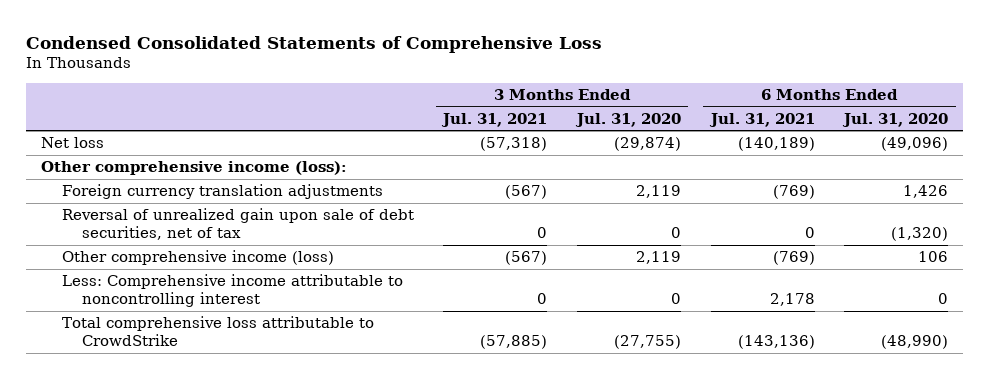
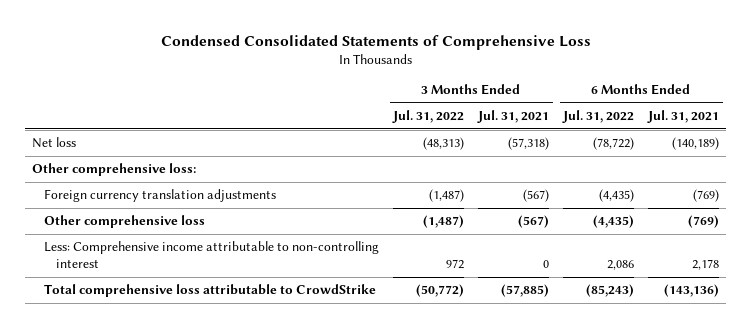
- | 3 Months Ended Jul. 31, 2021 | 3 Months Ended Jul. 31, 2020 | 6 Months Ended Jul. 31, 2021 | 6 Months Ended Jul. 31, 2020
+ | 3 Months Ended Jul. 31, 2022 | 3 Months Ended Jul. 31, 2021 | 6 Months Ended Jul. 31, 2022 | 6 Months Ended Jul. 31, 2021
- Other comprehensive income (loss):
+ Other comprehensive loss:
- Reversal of unrealized gain upon sale of debt securities, net of tax | 0 | 0 | 0 | (1,320)
- Other comprehensive income (loss) | (567) | 2,119 | (769) | 106
- Less: Comprehensive income attributable to noncontrolling interest | 0 | 0 | 2,178 | 0
+ Other comprehensive loss | (1,487) | (567) | (4,435) | (769)
+ Less: Comprehensive income attributable to non-controlling interest | 972 | 0 | 2,086 | 2,178

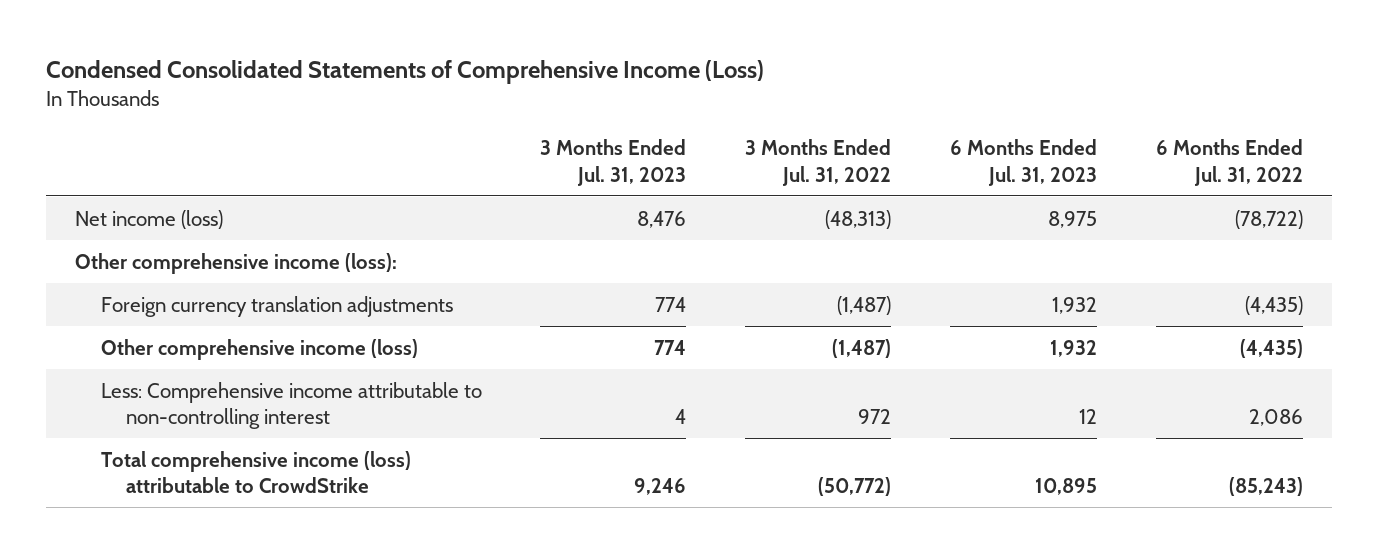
- Condensed Consolidated Statements of Comprehensive Loss
+ Condensed Consolidated Statements of Comprehensive Income (Loss)
- | 3 Months Ended Jul. 31, 2022 | 3 Months Ended Jul. 31, 2021 | 6 Months Ended Jul. 31, 2022 | 6 Months Ended Jul. 31, 2021
+ | 3 Months Ended Jul. 31, 2023 | 3 Months Ended Jul. 31, 2022 | 6 Months Ended Jul. 31, 2023 | 6 Months Ended Jul. 31, 2022
- Net loss | (48,313) | (57,318) | (78,722) | (140,189)
- Other comprehensive loss:
+ Net income (loss) | 8,476 | (48,313) | 8,975 | (78,722)
+ Other comprehensive income (loss):
- Other comprehensive loss | (1,487) | (567) | (4,435) | (769)
+ Other comprehensive income (loss) | 774 | (1,487) | 1,932 | (4,435)
- Total comprehensive loss attributable to CrowdStrike | (50,772) | (57,885) | (85,243) | (143,136)
+ Total comprehensive income (loss) attributable to CrowdStrike | 9,246 | (50,772) | 10,895 | (85,243)

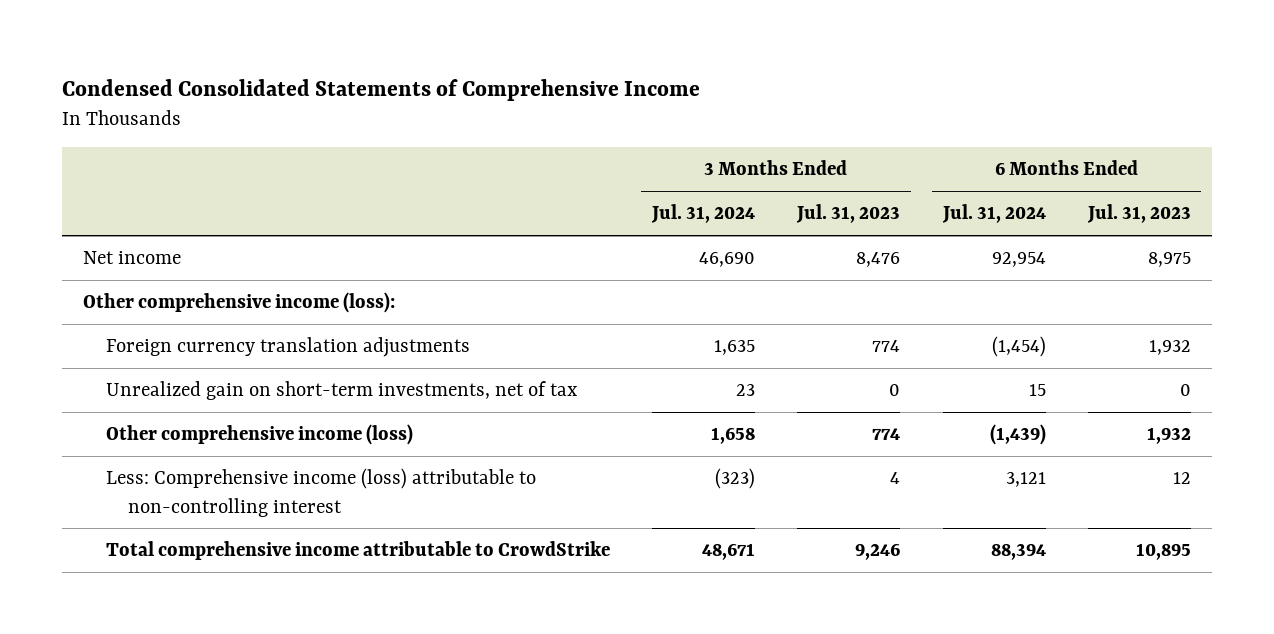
- Condensed Consolidated Statements of Comprehensive Income (Loss)
+ Condensed Consolidated Statements of Comprehensive Income
- | 3 Months Ended Jul. 31, 2023 | 3 Months Ended Jul. 31, 2022 | 6 Months Ended Jul. 31, 2023 | 6 Months Ended Jul. 31, 2022
+ | 3 Months Ended Jul. 31, 2024 | 3 Months Ended Jul. 31, 2023 | 6 Months Ended Jul. 31, 2024 | 6 Months Ended Jul. 31, 2023
- Net income (loss) | 8,476 | (48,313) | 8,975 | (78,722)
+ Net income | 46,690 | 8,476 | 92,954 | 8,975
+ Unrealized gain on short-term investments, net of tax | 23 | 0 | 15 | 0
- Less: Comprehensive income attributable to non-controlling interest | 4 | 972 | 12 | 2,086
- Total comprehensive income (loss) attributable to CrowdStrike | 9,246 | (50,772) | 10,895 | (85,243)
+ Less: Comprehensive income (loss) attributable to non-controlling interest | (323) | 4 | 3,121 | 12
+ Total comprehensive income attributable to CrowdStrike | 48,671 | 9,246 | 88,394 | 10,895

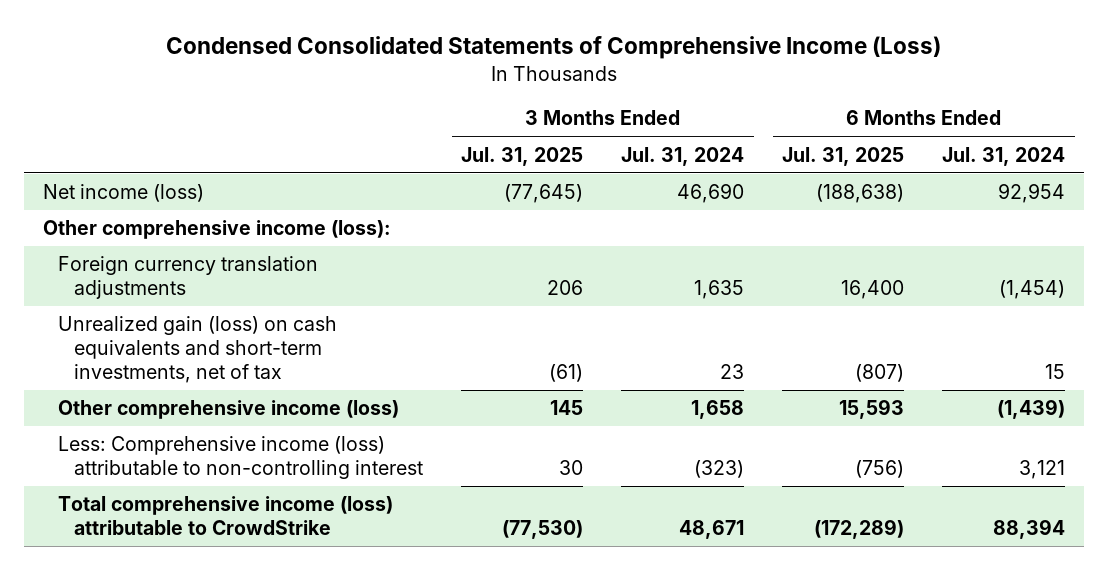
- Condensed Consolidated Statements of Comprehensive Income
+ Condensed Consolidated Statements of Comprehensive Income (Loss)
- | 3 Months Ended Jul. 31, 2024 | 3 Months Ended Jul. 31, 2023 | 6 Months Ended Jul. 31, 2024 | 6 Months Ended Jul. 31, 2023
+ | 3 Months Ended Jul. 31, 2025 | 3 Months Ended Jul. 31, 2024 | 6 Months Ended Jul. 31, 2025 | 6 Months Ended Jul. 31, 2024
- Net income | 46,690 | 8,476 | 92,954 | 8,975
+ Net income (loss) | (77,645) | 46,690 | (188,638) | 92,954
- Unrealized gain on short-term investments, net of tax | 23 | 0 | 15 | 0
+ Unrealized gain (loss) on cash equivalents and short-term investments, net of tax | (61) | 23 | (807) | 15
- Total comprehensive income attributable to CrowdStrike | 48,671 | 9,246 | 88,394 | 10,895
+ Total comprehensive income (loss) attributable to CrowdStrike | (77,530) | 48,671 | (172,289) | 88,394

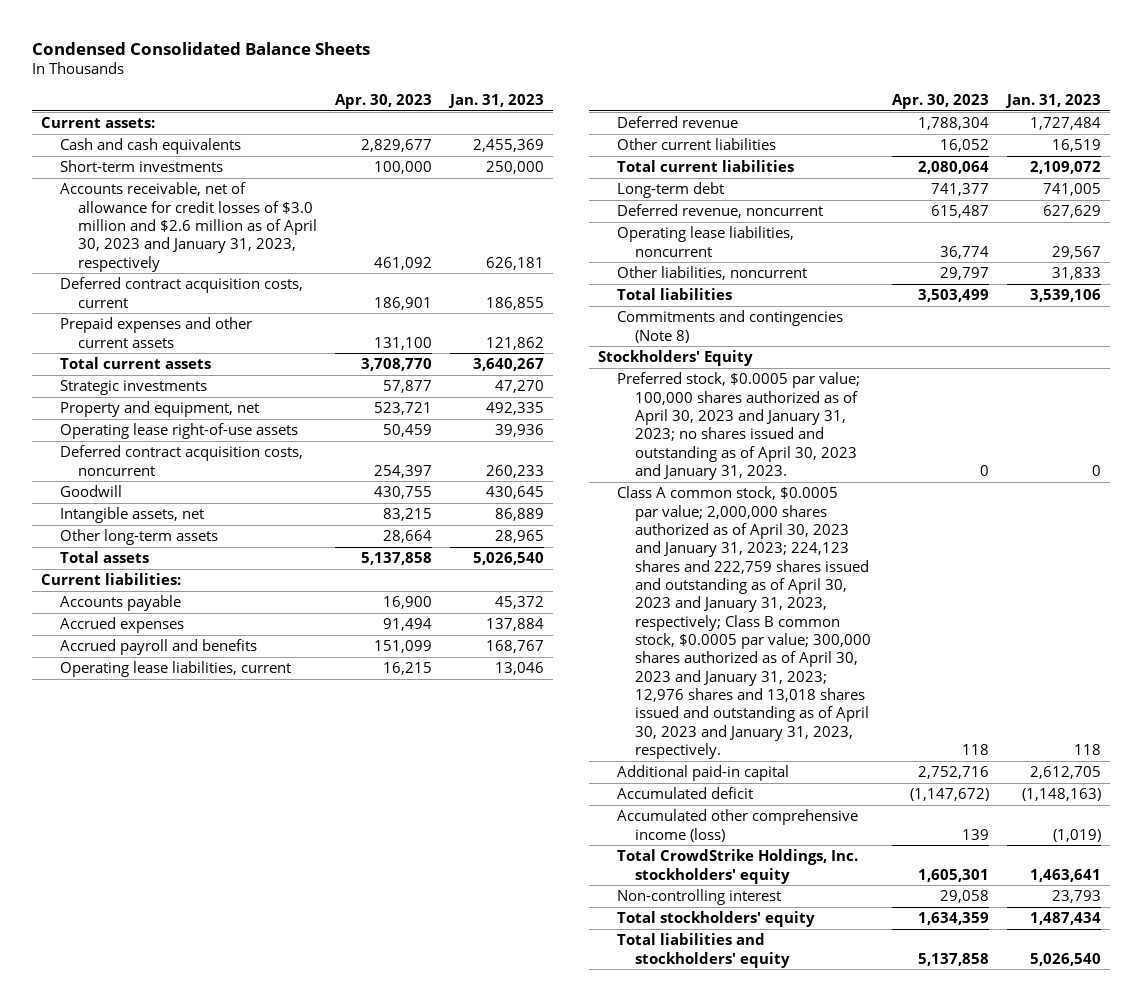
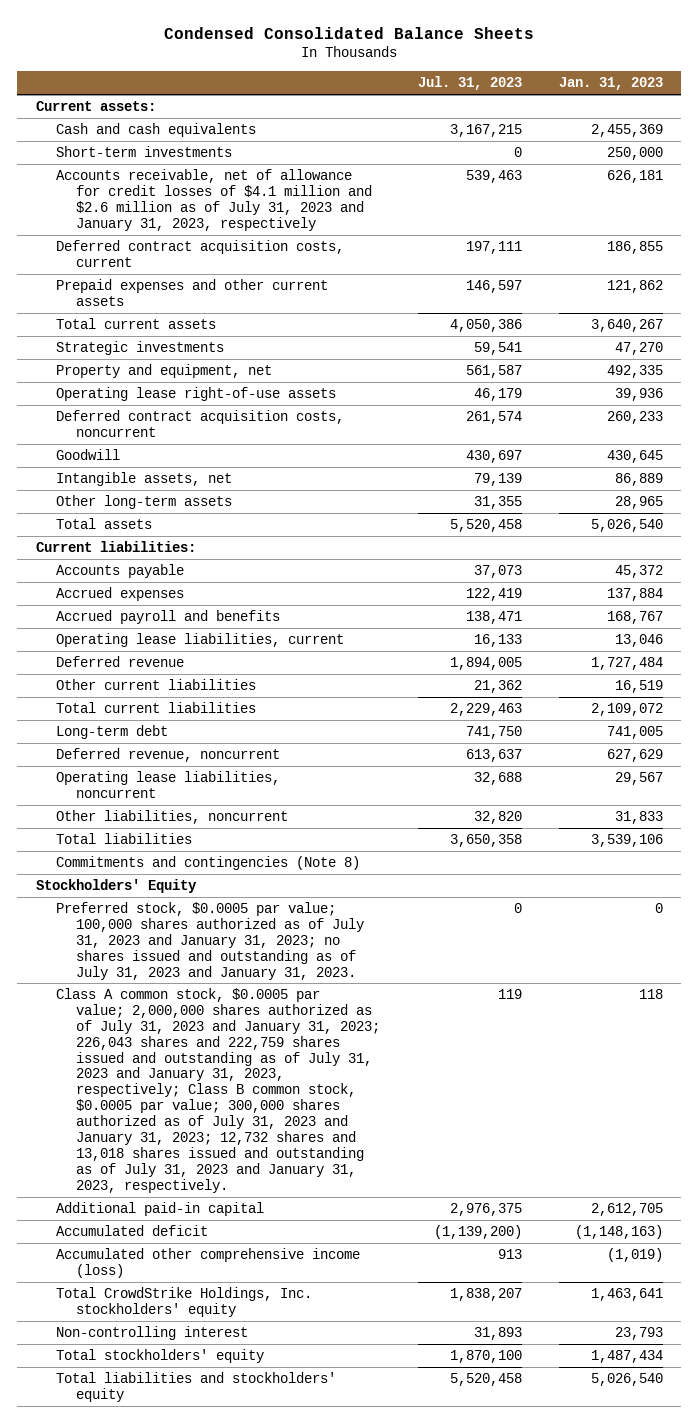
- | Apr. 30, 2023 | Jan. 31, 2023
+ | Jul. 31, 2023 | Jan. 31, 2023
- Accounts receivable, net of allowance for credit losses of $3.0 million and $2.6 million as of April 30, 2023 and January 31, 2023, respectively | 461,092 | 626,181
+ Accounts receivable, net of allowance for credit losses of $4.1 million and $2.6 million as of July 31, 2023 and January 31, 2023, respectively | 539,463 | 626,181
- Preferred stock, $0.0005 par value; 100,000 shares authorized as of April 30, 2023 and January 31, 2023; no shares issued and outstanding as of April 30, 2023 and January 31, 2023. | 0 | 0
- Class A common stock, $0.0005 par value; 2,000,000 shares authorized as of April 30, 2023 and January 31, 2023; 224,123 shares and 222,759 shares issued and outstanding as of April 30, 2023 and January 31, 2023, respectively; Class B common stock, $0.0005 par value; 300,000 shares authorized as of April 30, 2023 and January 31, 2023; 12,976 shares and 13,018 shares issued and outstanding as of April 30, 2023 and January 31, 2023, respectively. | 118 | 118
+ Preferred stock, $0.0005 par value; 100,000 shares authorized as of July 31, 2023 and January 31, 2023; no shares issued and outstanding as of July 31, 2023 and January 31, 2023. | 0 | 0
+ Class A common stock, $0.0005 par value; 2,000,000 shares authorized as of July 31, 2023 and January 31, 2023; 226,043 shares and 222,759 shares issued and outstanding as of July 31, 2023 and January 31, 2023, respectively; Class B common stock, $0.0005 par value; 300,000 shares authorized as of July 31, 2023 and January 31, 2023; 12,732 shares and 13,018 shares issued and outstanding as of July 31, 2023 and January 31, 2023, respectively. | 119 | 118

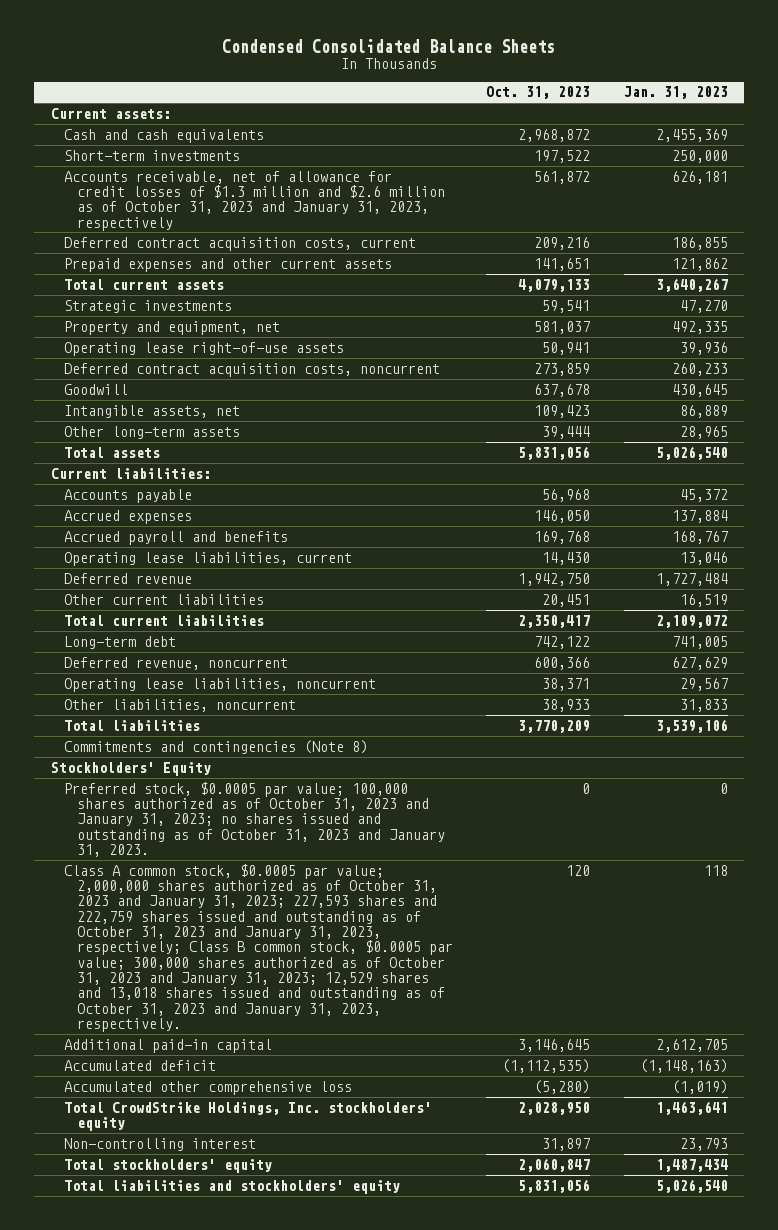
- | Jul. 31, 2023 | Jan. 31, 2023
+ | Oct. 31, 2023 | Jan. 31, 2023
- Accounts receivable, net of allowance for credit losses of $4.1 million and $2.6 million as of July 31, 2023 and January 31, 2023, respectively | 539,463 | 626,181
+ Accounts receivable, net of allowance for credit losses of $1.3 million and $2.6 million as of October 31, 2023 and January 31, 2023, respectively | 561,872 | 626,181
- Preferred stock, $0.0005 par value; 100,000 shares authorized as of July 31, 2023 and January 31, 2023; no shares issued and outstanding as of July 31, 2023 and January 31, 2023. | 0 | 0
- Class A common stock, $0.0005 par value; 2,000,000 shares authorized as of July 31, 2023 and January 31, 2023; 226,043 shares and 222,759 shares issued and outstanding as of July 31, 2023 and January 31, 2023, respectively; Class B common stock, $0.0005 par value; 300,000 shares authorized as of July 31, 2023 and January 31, 2023; 12,732 shares and 13,018 shares issued and outstanding as of July 31, 2023 and January 31, 2023, respectively. | 119 | 118
+ Preferred stock, $0.0005 par value; 100,000 shares authorized as of October 31, 2023 and January 31, 2023; no shares issued and outstanding as of October 31, 2023 and January 31, 2023. | 0 | 0
+ Class A common stock, $0.0005 par value; 2,000,000 shares authorized as of October 31, 2023 and January 31, 2023; 227,593 shares and 222,759 shares issued and outstanding as of October 31, 2023 and January 31, 2023, respectively; Class B common stock, $0.0005 par value; 300,000 shares authorized as of October 31, 2023 and January 31, 2023; 12,529 shares and 13,018 shares issued and outstanding as of October 31, 2023 and January 31, 2023, respectively. | 120 | 118
- Accumulated other comprehensive income (loss) | 913 | (1,019)
+ Accumulated other comprehensive loss | (5,280) | (1,019)

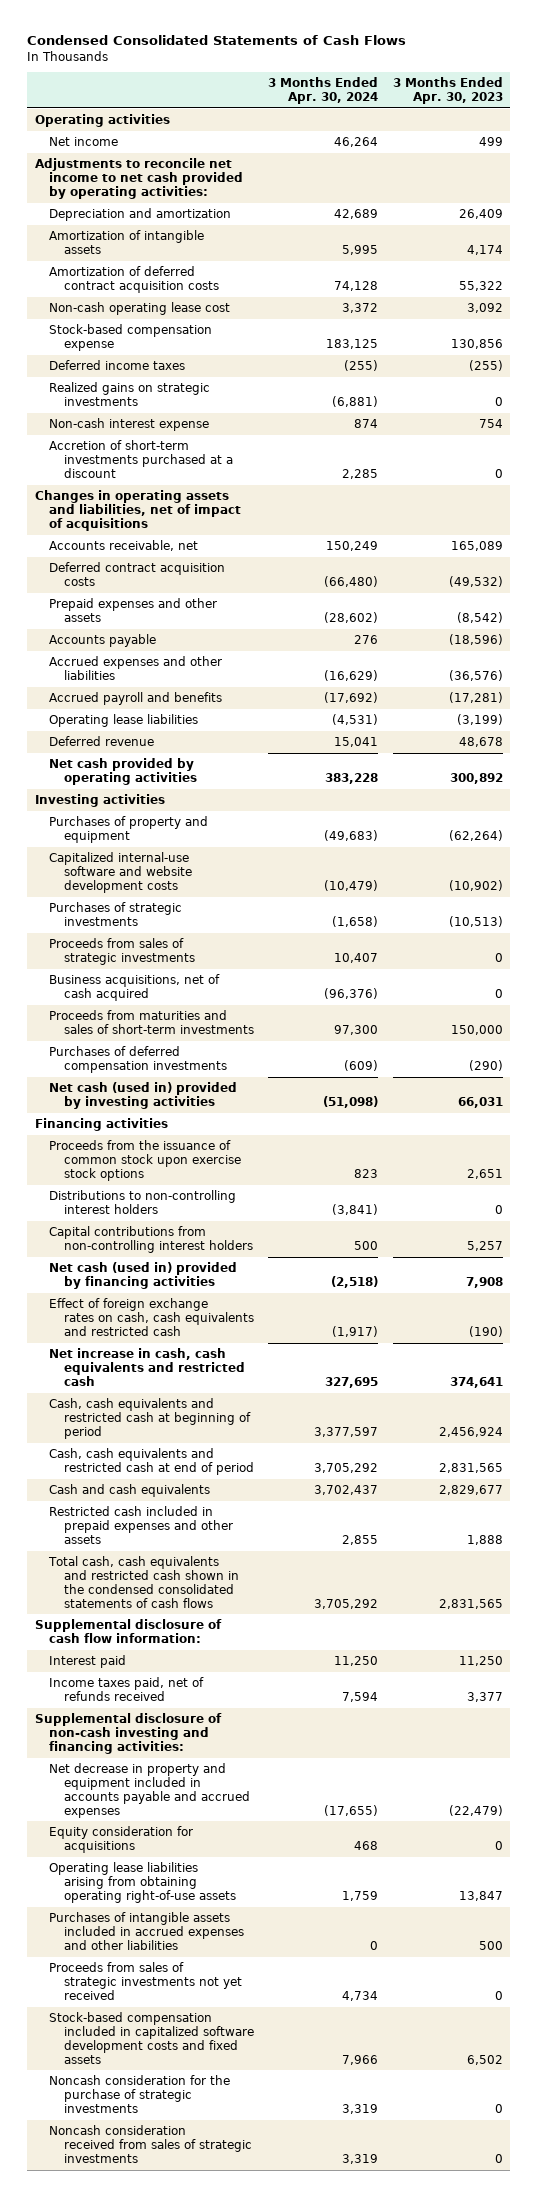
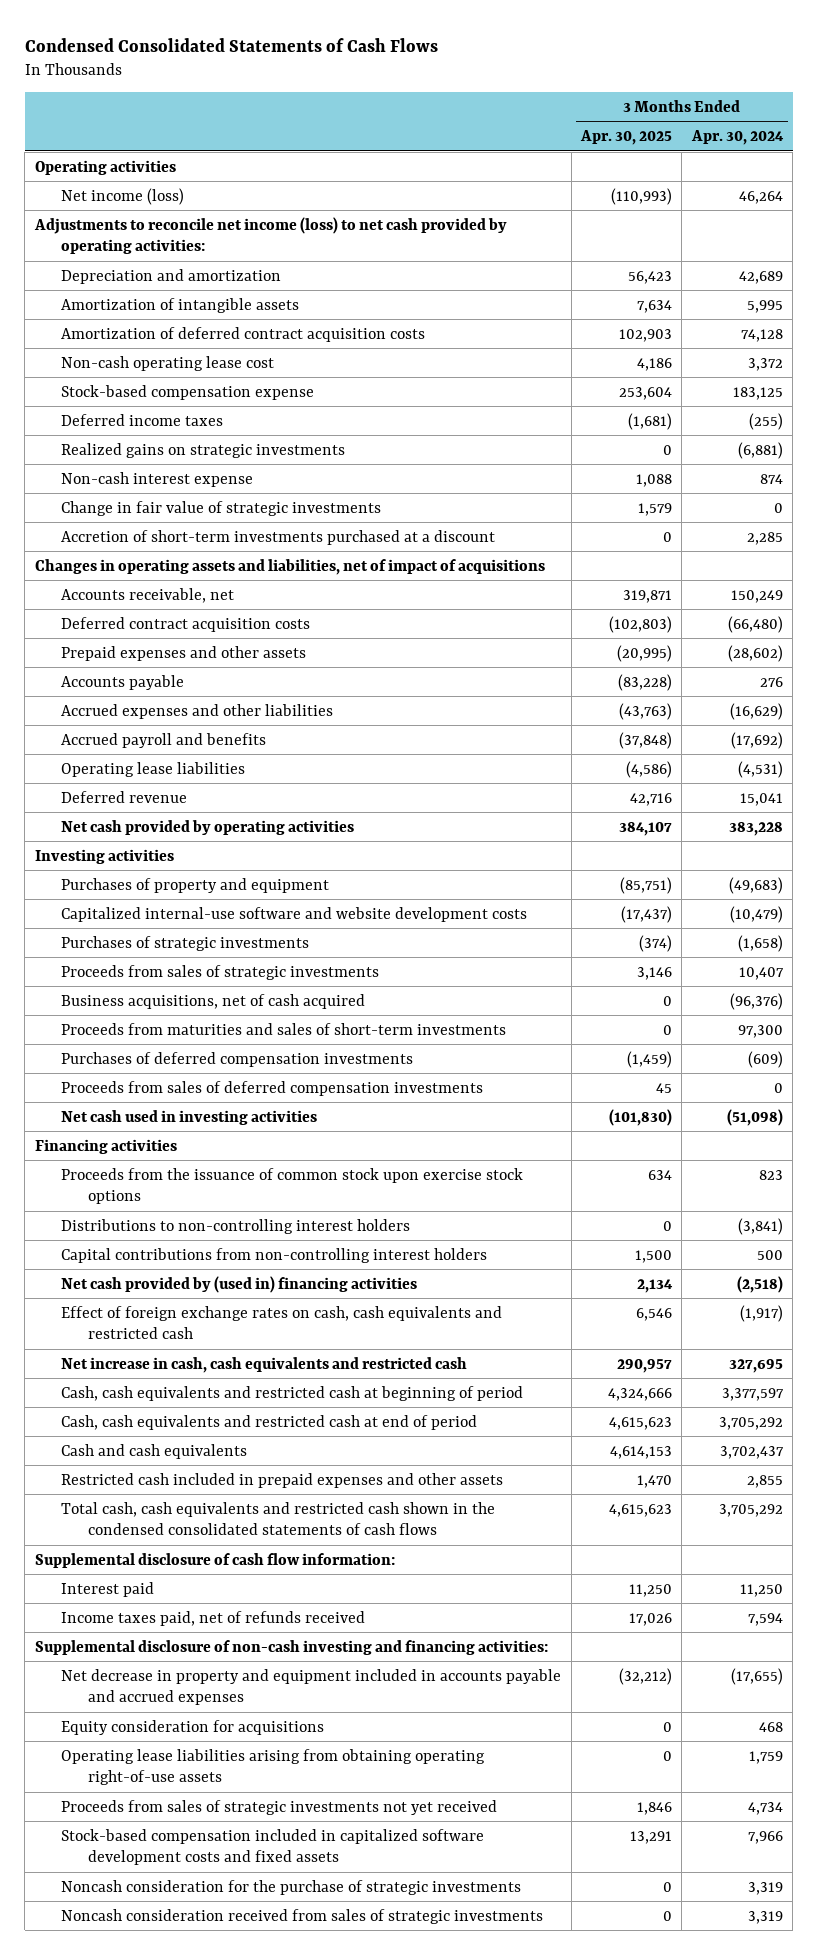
- | 3 Months Ended Apr. 30, 2024 | 3 Months Ended Apr. 30, 2023
+ | 3 Months Ended Apr. 30, 2025 | 3 Months Ended Apr. 30, 2024
- Net income | 46,264 | 499
- Adjustments to reconcile net income to net cash provided by operating activities:
+ Net income (loss) | (110,993) | 46,264
+ Adjustments to reconcile net income (loss) to net cash provided by operating activities:
+ Change in fair value of strategic investments | 1,579 | 0
- Net cash (used in) provided by investing activities | (51,098) | 66,031
+ Proceeds from sales of deferred compensation investments | 45 | 0
+ Net cash used in investing activities | (101,830) | (51,098)
- Net cash (used in) provided by financing activities | (2,518) | 7,908
+ Net cash provided by (used in) financing activities | 2,134 | (2,518)
- Purchases of intangible assets included in accrued expenses and other liabilities | 0 | 500

